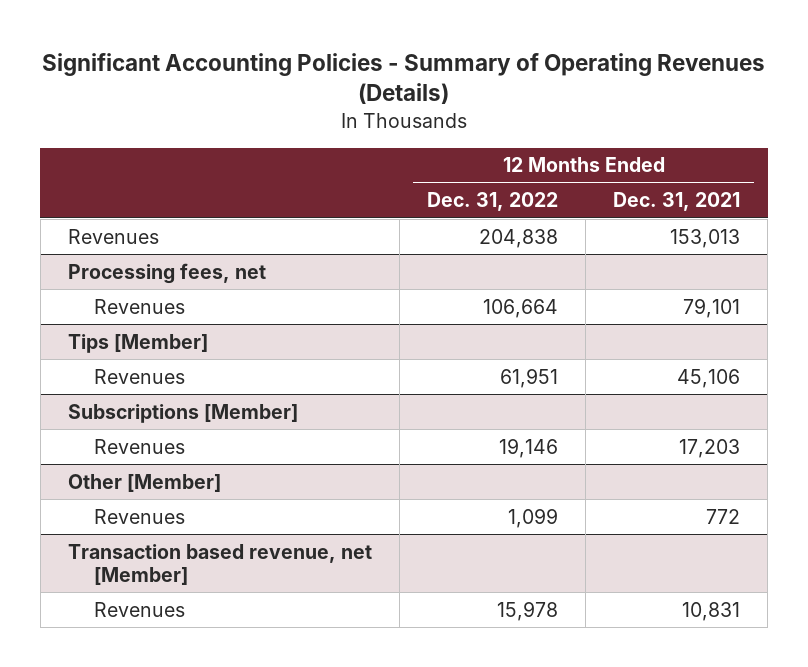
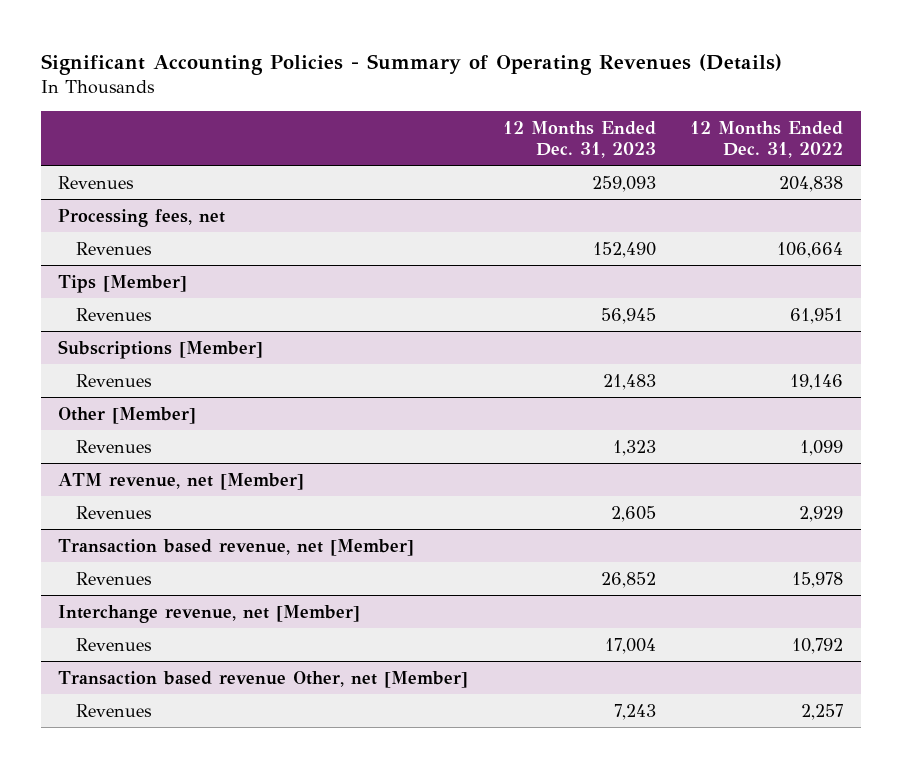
- | 12 Months Ended Dec. 31, 2022 | 12 Months Ended Dec. 31, 2021
+ | 12 Months Ended Dec. 31, 2023 | 12 Months Ended Dec. 31, 2022
+ ATM revenue, net [Member]
+ Revenues | 2,605 | 2,929
+ Interchange revenue, net [Member]
+ Revenues | 17,004 | 10,792
+ Transaction based revenue Other, net [Member]
+ Revenues | 7,243 | 2,257

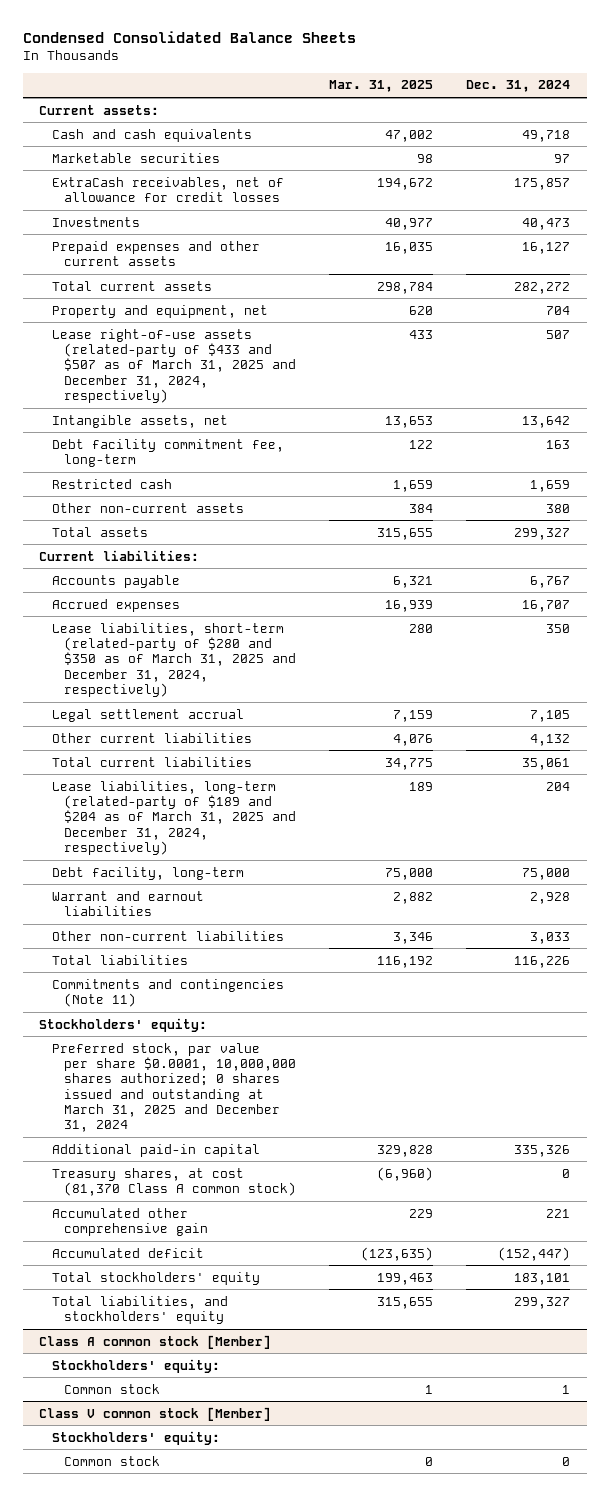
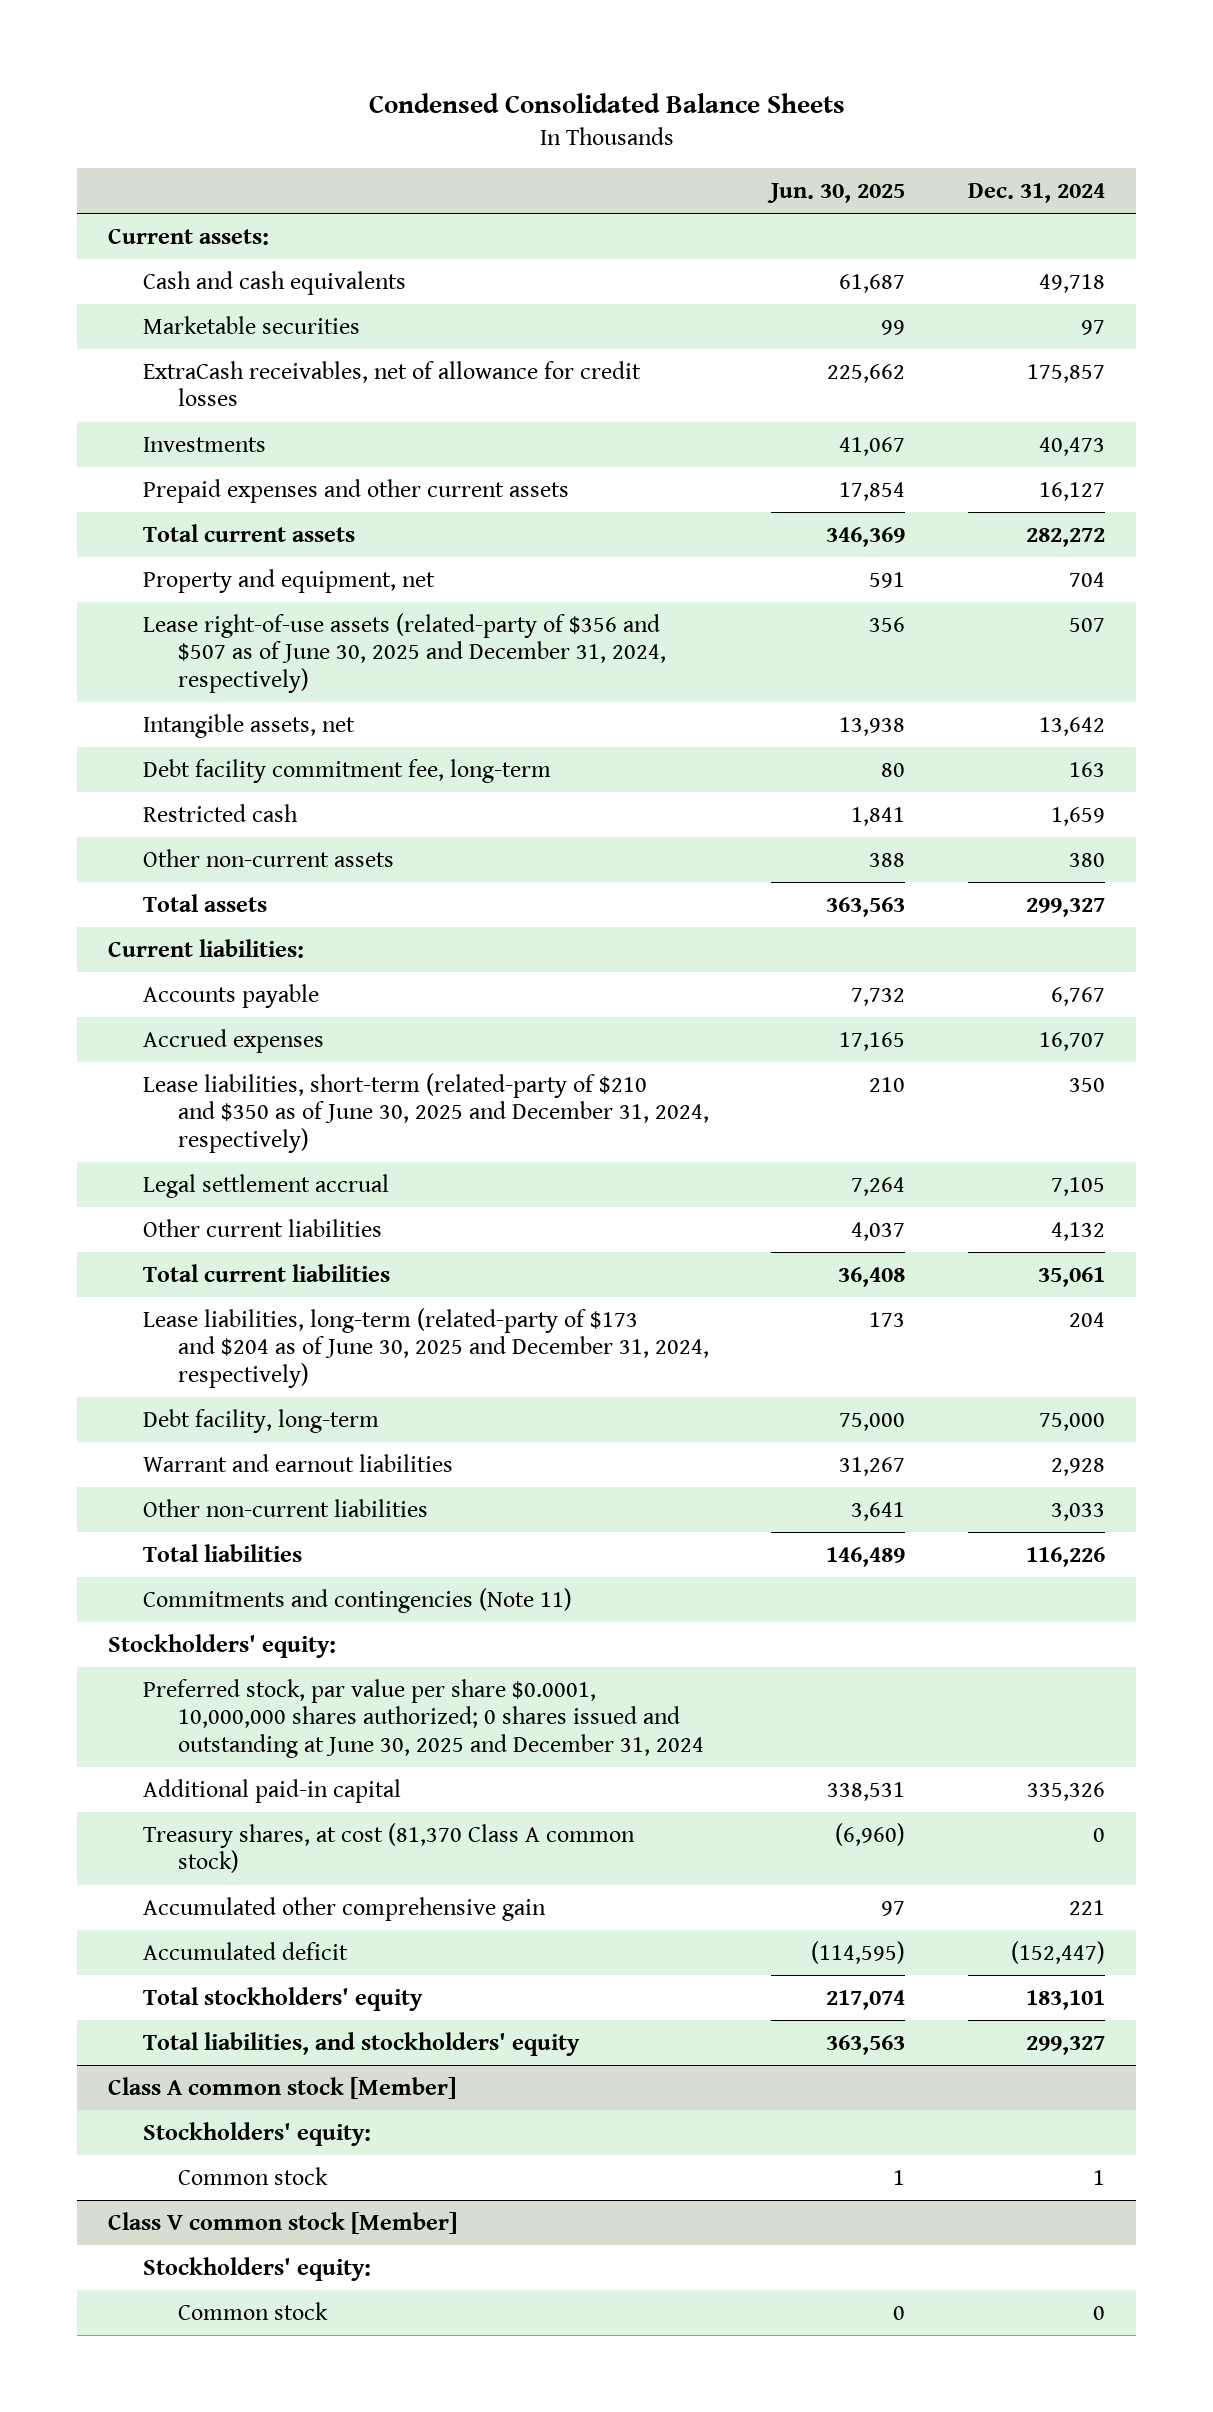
- | Mar. 31, 2025 | Dec. 31, 2024
+ | Jun. 30, 2025 | Dec. 31, 2024
- Lease right-of-use assets (related-party of $433 and $507 as of March 31, 2025 and December 31, 2024, respectively) | 433 | 507
+ Lease right-of-use assets (related-party of $356 and $507 as of June 30, 2025 and December 31, 2024, respectively) | 356 | 507
- Lease liabilities, short-term (related-party of $280 and $350 as of March 31, 2025 and December 31, 2024, respectively) | 280 | 350
+ Lease liabilities, short-term (related-party of $210 and $350 as of June 30, 2025 and December 31, 2024, respectively) | 210 | 350
- Lease liabilities, long-term (related-party of $189 and $204 as of March 31, 2025 and December 31, 2024, respectively) | 189 | 204
+ Lease liabilities, long-term (related-party of $173 and $204 as of June 30, 2025 and December 31, 2024, respectively) | 173 | 204
- Preferred stock, par value per share $0.0001, 10,000,000 shares authorized; 0 shares issued and outstanding at March 31, 2025 and December 31, 2024
+ Preferred stock, par value per share $0.0001, 10,000,000 shares authorized; 0 shares issued and outstanding at June 30, 2025 and December 31, 2024

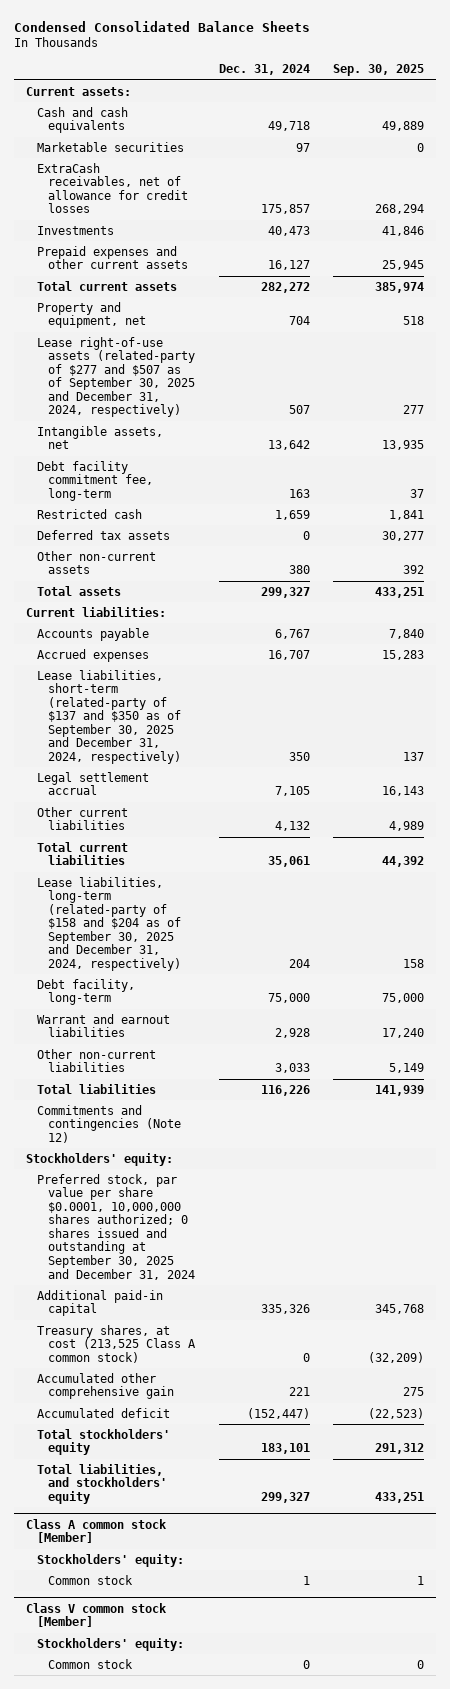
- | Jun. 30, 2025 | Dec. 31, 2024
+ | Dec. 31, 2024 | Sep. 30, 2025
- Lease right-of-use assets (related-party of $356 and $507 as of June 30, 2025 and December 31, 2024, respectively) | 356 | 507
+ Lease right-of-use assets (related-party of $277 and $507 as of September 30, 2025 and December 31, 2024, respectively) | 507 | 277
+ Deferred tax assets | 0 | 30,277
- Lease liabilities, short-term (related-party of $210 and $350 as of June 30, 2025 and December 31, 2024, respectively) | 210 | 350
+ Lease liabilities, short-term (related-party of $137 and $350 as of September 30, 2025 and December 31, 2024, respectively) | 350 | 137
- Lease liabilities, long-term (related-party of $173 and $204 as of June 30, 2025 and December 31, 2024, respectively) | 173 | 204
+ Lease liabilities, long-term (related-party of $158 and $204 as of September 30, 2025 and December 31, 2024, respectively) | 204 | 158
- Commitments and contingencies (Note 11)
+ Commitments and contingencies (Note 12)
- Preferred stock, par value per share $0.0001, 10,000,000 shares authorized; 0 shares issued and outstanding at June 30, 2025 and December 31, 2024
+ Preferred stock, par value per share $0.0001, 10,000,000 shares authorized; 0 shares issued and outstanding at September 30, 2025 and December 31, 2024
- Treasury shares, at cost (81,370 Class A common stock) | (6,960) | 0
+ Treasury shares, at cost (213,525 Class A common stock) | 0 | (32,209)

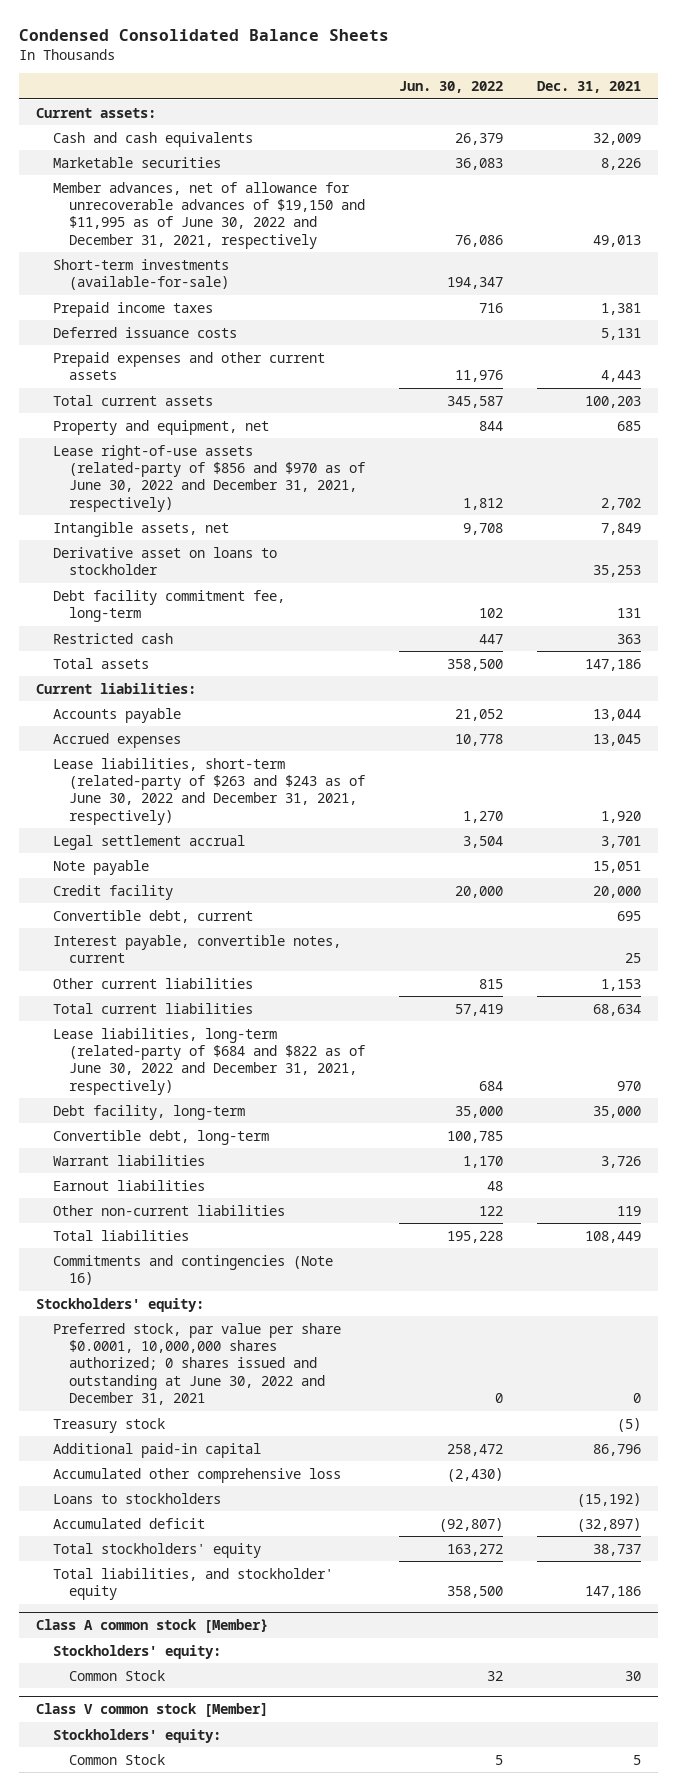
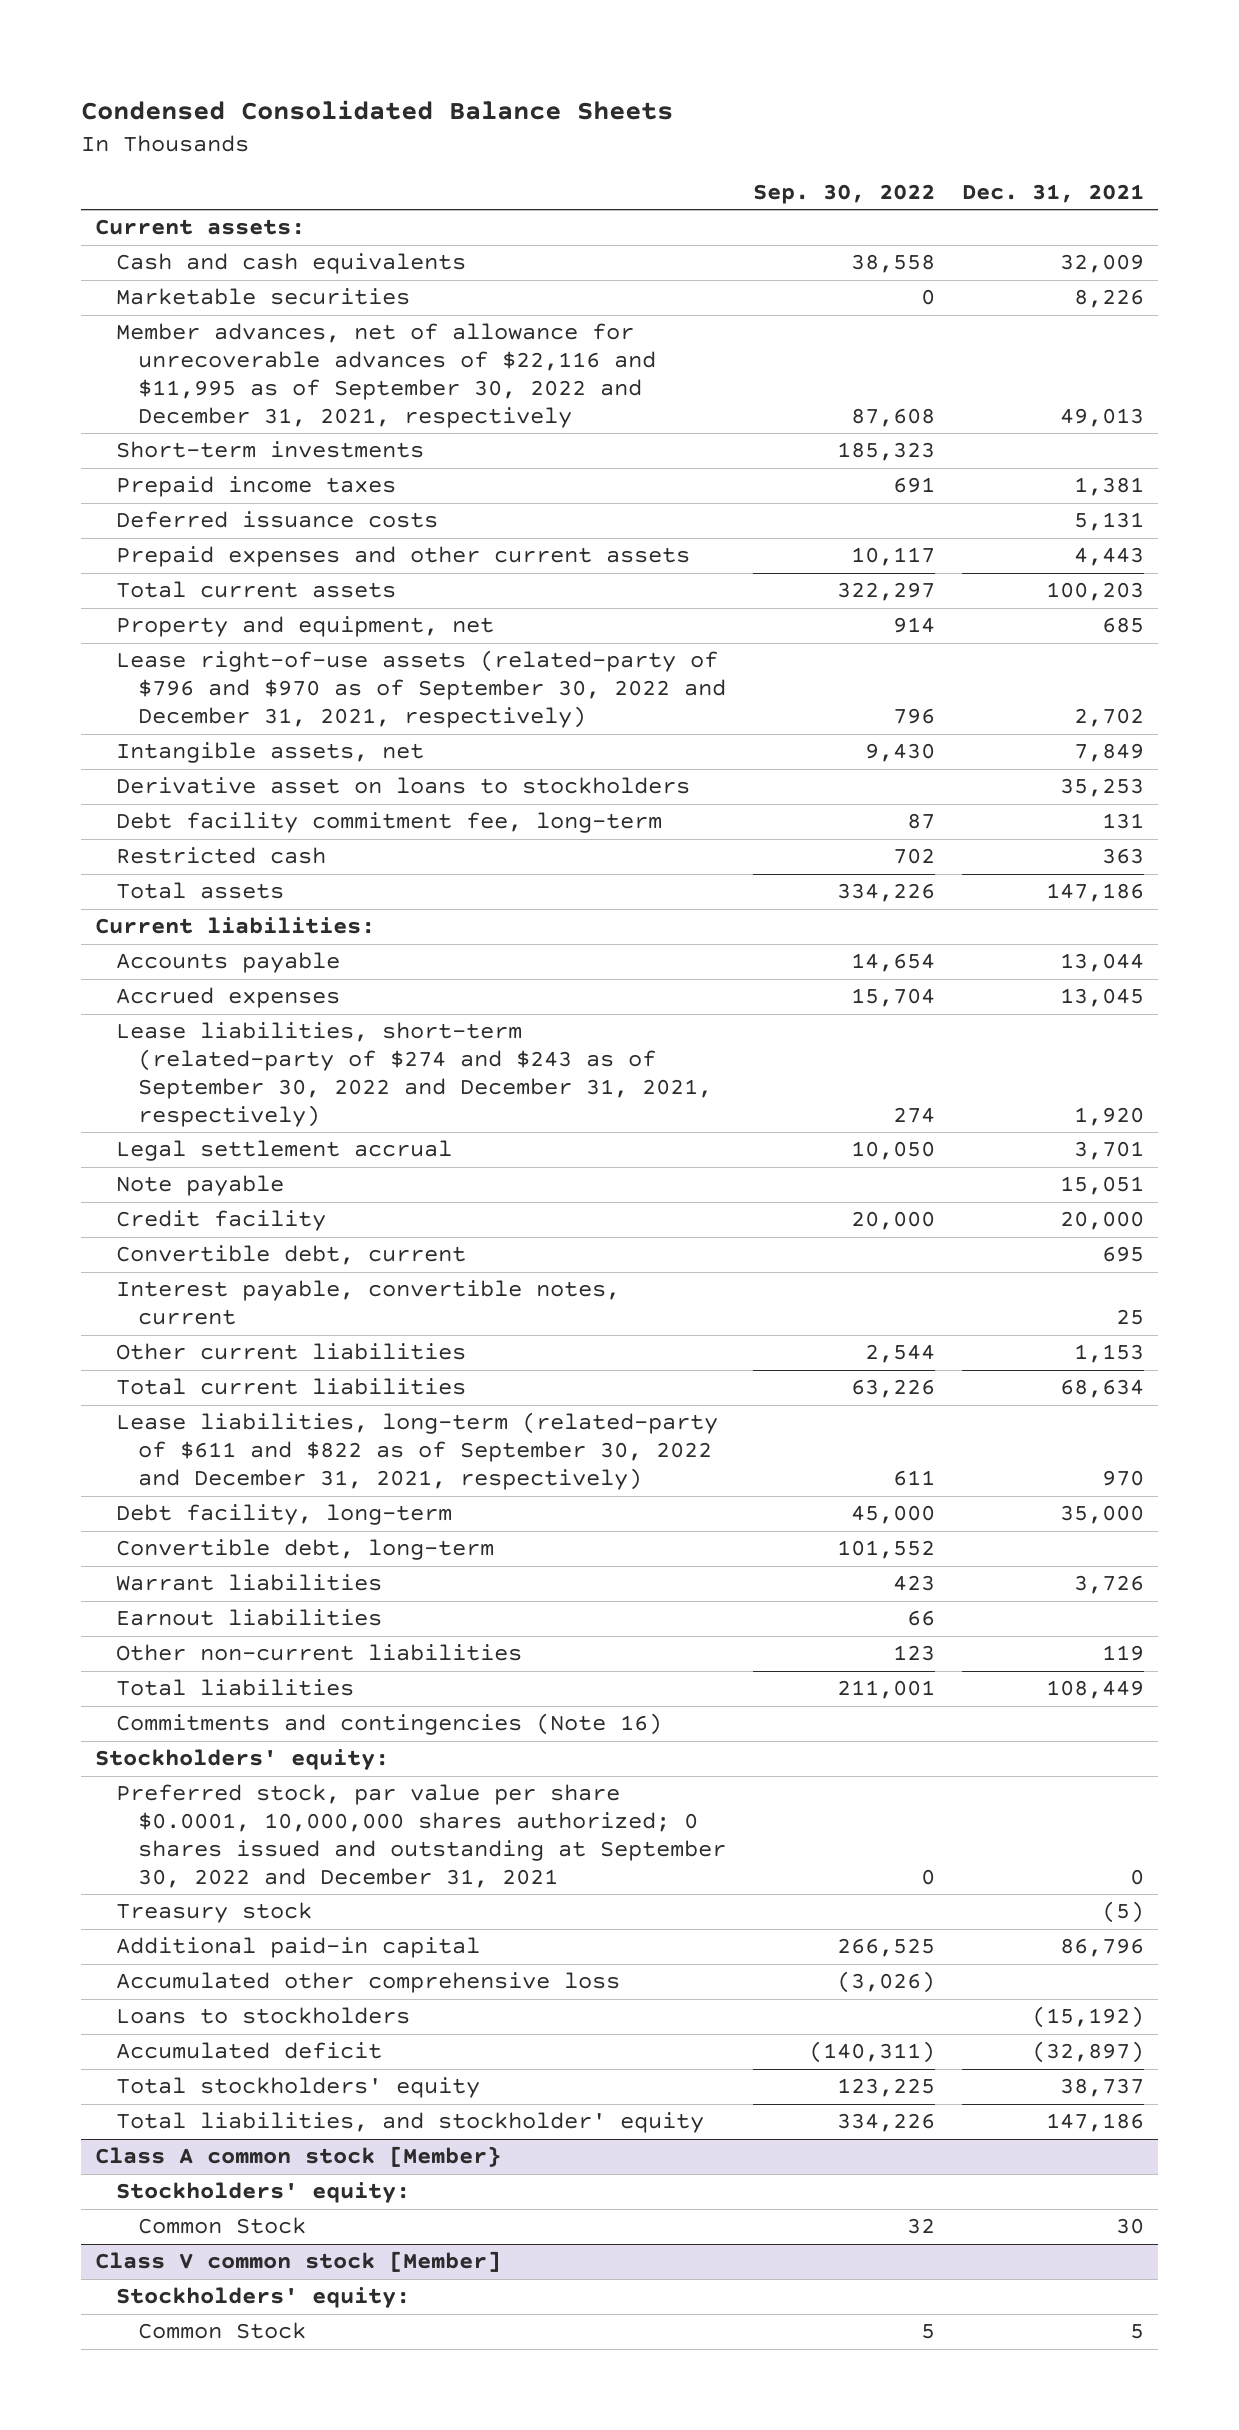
- | Jun. 30, 2022 | Dec. 31, 2021
+ | Sep. 30, 2022 | Dec. 31, 2021
- Member advances, net of allowance for unrecoverable advances of $19,150 and $11,995 as of June 30, 2022 and December 31, 2021, respectively | 76,086 | 49,013
- Short-term investments (available-for-sale) | 194,347 |
+ Member advances, net of allowance for unrecoverable advances of $22,116 and $11,995 as of September 30, 2022 and December 31, 2021, respectively | 87,608 | 49,013
+ Short-term investments | 185,323 |
- Lease right-of-use assets (related-party of $856 and $970 as of June 30, 2022 and December 31, 2021, respectively) | 1,812 | 2,702
+ Lease right-of-use assets (related-party of $796 and $970 as of September 30, 2022 and December 31, 2021, respectively) | 796 | 2,702
- Derivative asset on loans to stockholder | | 35,253
+ Derivative asset on loans to stockholders | | 35,253
- Lease liabilities, short-term (related-party of $263 and $243 as of June 30, 2022 and December 31, 2021, respectively) | 1,270 | 1,920
+ Lease liabilities, short-term (related-party of $274 and $243 as of September 30, 2022 and December 31, 2021, respectively) | 274 | 1,920
- Lease liabilities, long-term (related-party of $684 and $822 as of June 30, 2022 and December 31, 2021, respectively) | 684 | 970
+ Lease liabilities, long-term (related-party of $611 and $822 as of September 30, 2022 and December 31, 2021, respectively) | 611 | 970
- Preferred stock, par value per share $0.0001, 10,000,000 shares authorized; 0 shares issued and outstanding at June 30, 2022 and December 31, 2021 | 0 | 0
+ Preferred stock, par value per share $0.0001, 10,000,000 shares authorized; 0 shares issued and outstanding at September 30, 2022 and December 31, 2021 | 0 | 0

